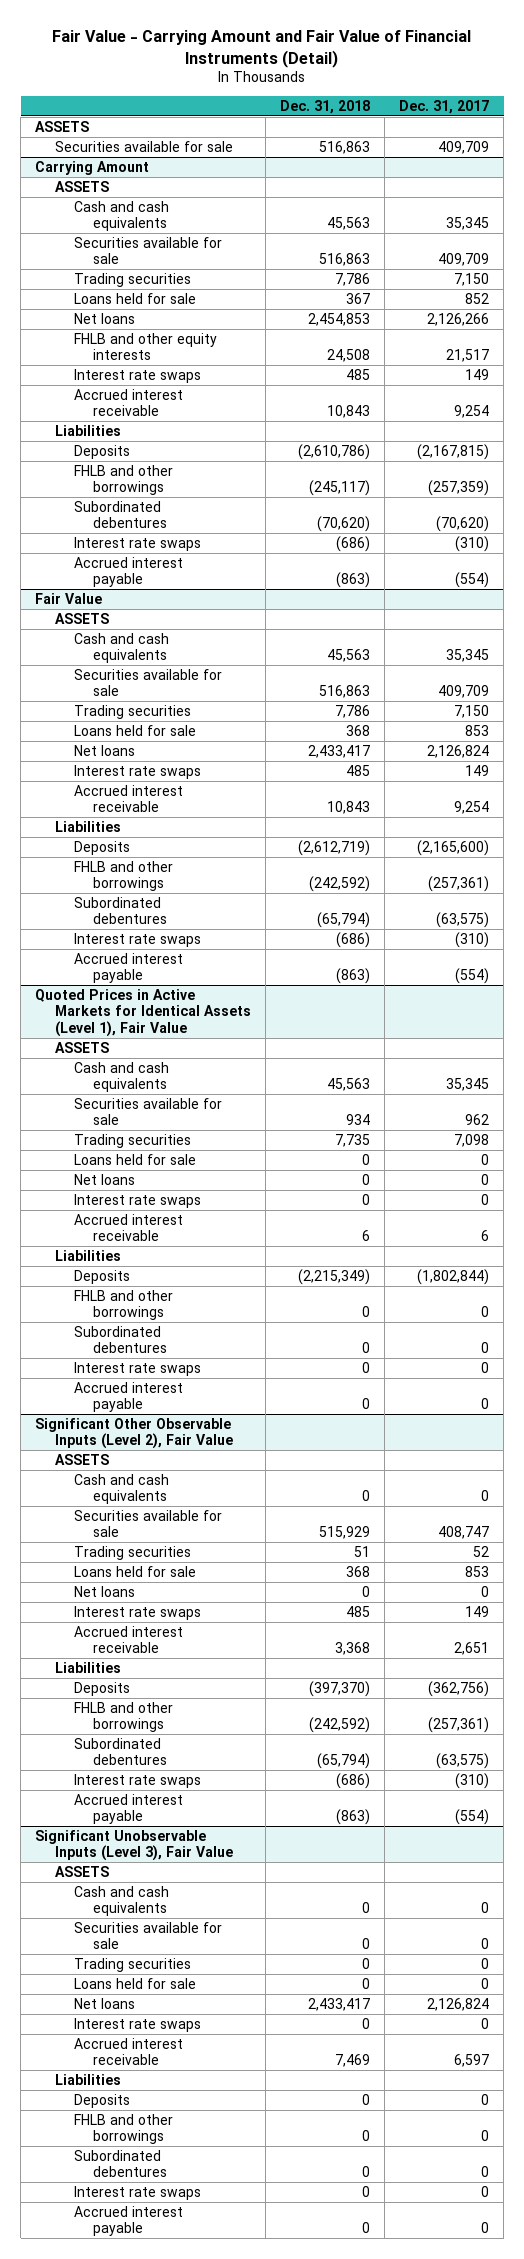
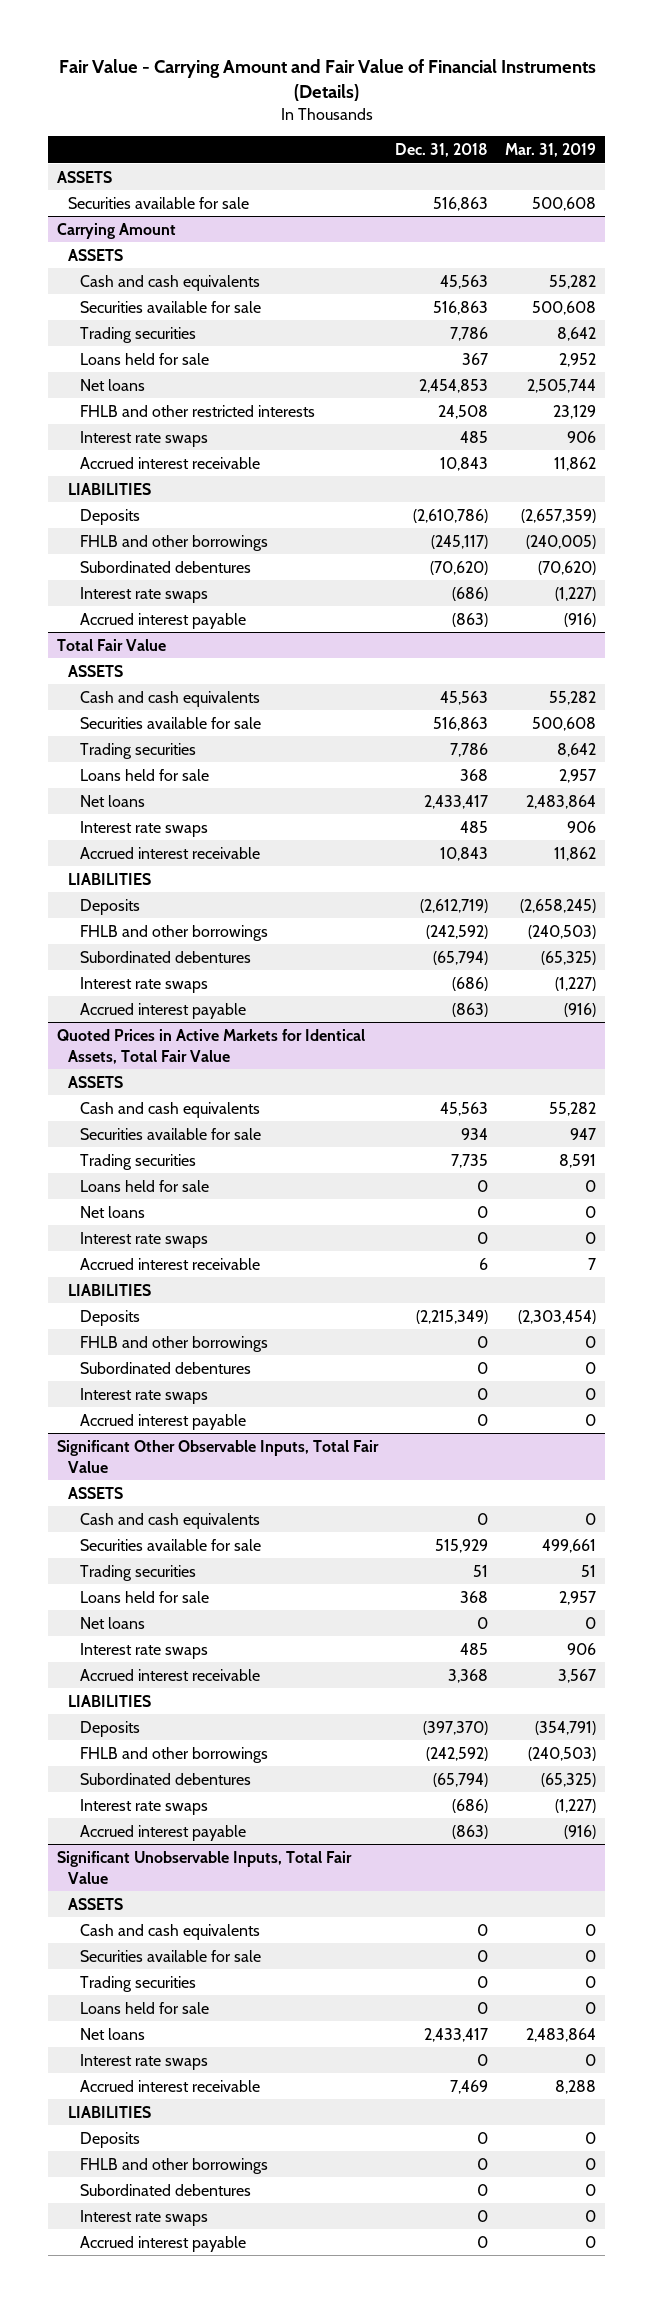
- Fair Value - Carrying Amount and Fair Value of Financial Instruments (Detail)
+ Fair Value - Carrying Amount and Fair Value of Financial Instruments (Details)
- | Dec. 31, 2018 | Dec. 31, 2017
+ | Dec. 31, 2018 | Mar. 31, 2019
@ Carrying Amount
- FHLB and other equity interests | 24,508 | 21,517
+ FHLB and other restricted interests | 24,508 | 23,129
- Liabilities
+ LIABILITIES
- Fair Value
+ Total Fair Value
- Liabilities
+ LIABILITIES
- Quoted Prices in Active Markets for Identical Assets (Level 1), Fair Value
+ Quoted Prices in Active Markets for Identical Assets, Total Fair Value
- Liabilities
+ LIABILITIES
- Significant Other Observable Inputs (Level 2), Fair Value
+ Significant Other Observable Inputs, Total Fair Value
- Liabilities
+ LIABILITIES
- Significant Unobservable Inputs (Level 3), Fair Value
+ Significant Unobservable Inputs, Total Fair Value
- Liabilities
+ LIABILITIES

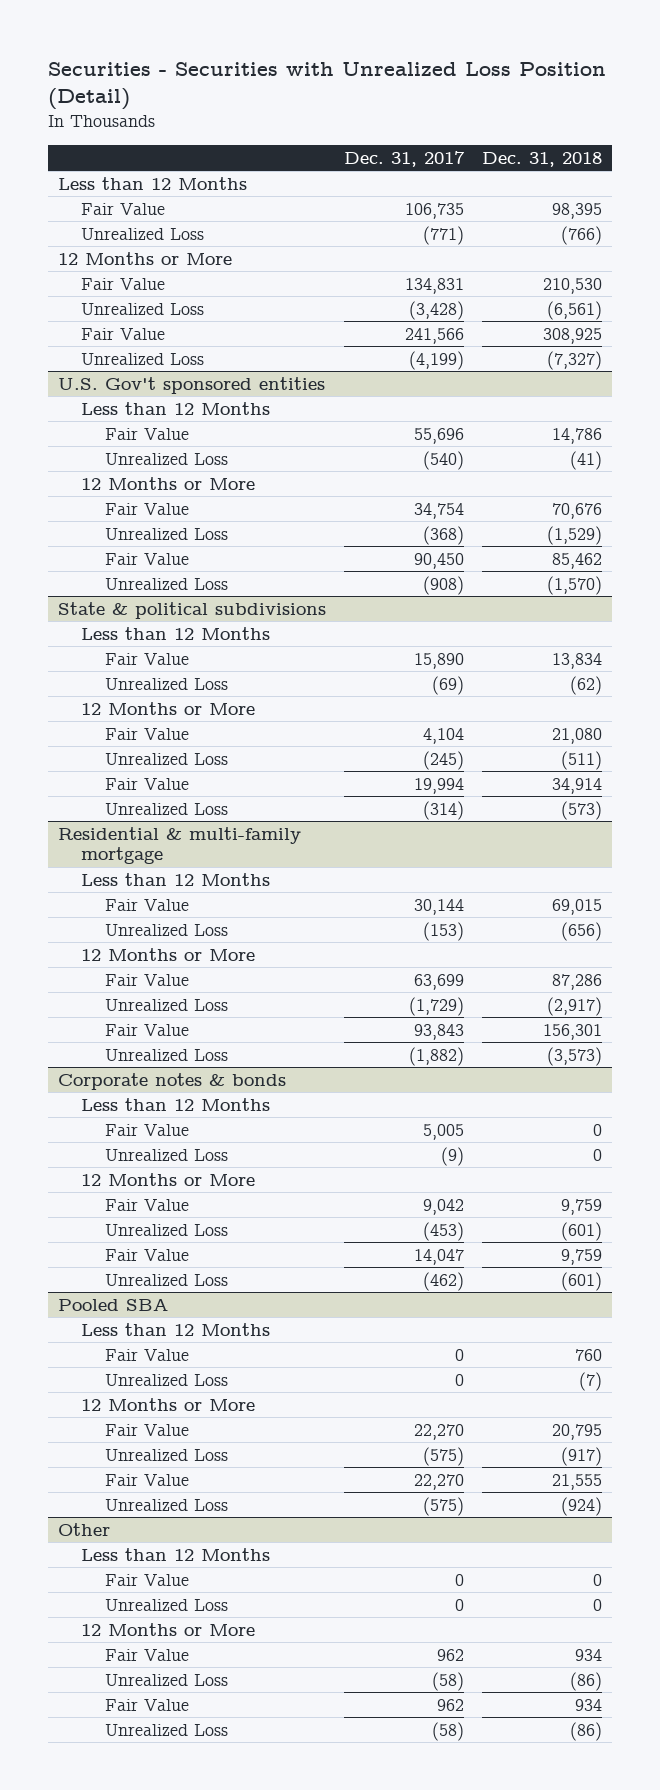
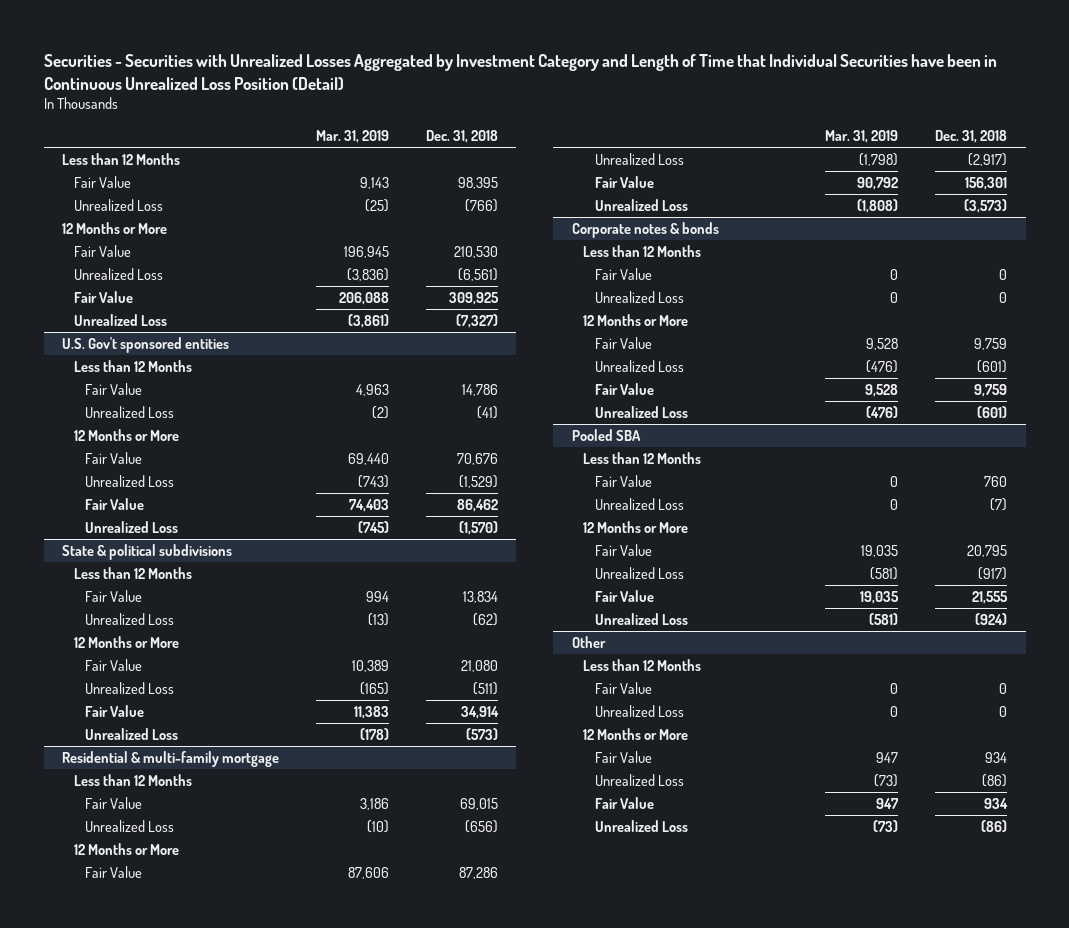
- Securities - Securities with Unrealized Loss Position (Detail)
+ Securities - Securities with Unrealized Losses Aggregated by Investment Category and Length of Time that Individual Securities have been in Continuous Unrealized Loss Position (Detail)
- | Dec. 31, 2017 | Dec. 31, 2018
+ | Mar. 31, 2019 | Dec. 31, 2018
- Fair Value | 241,566 | 308,925
+ Fair Value | 206,088 | 309,925
@ U.S. Gov't sponsored entities
- Fair Value | 90,450 | 85,462
+ Fair Value | 74,403 | 86,462

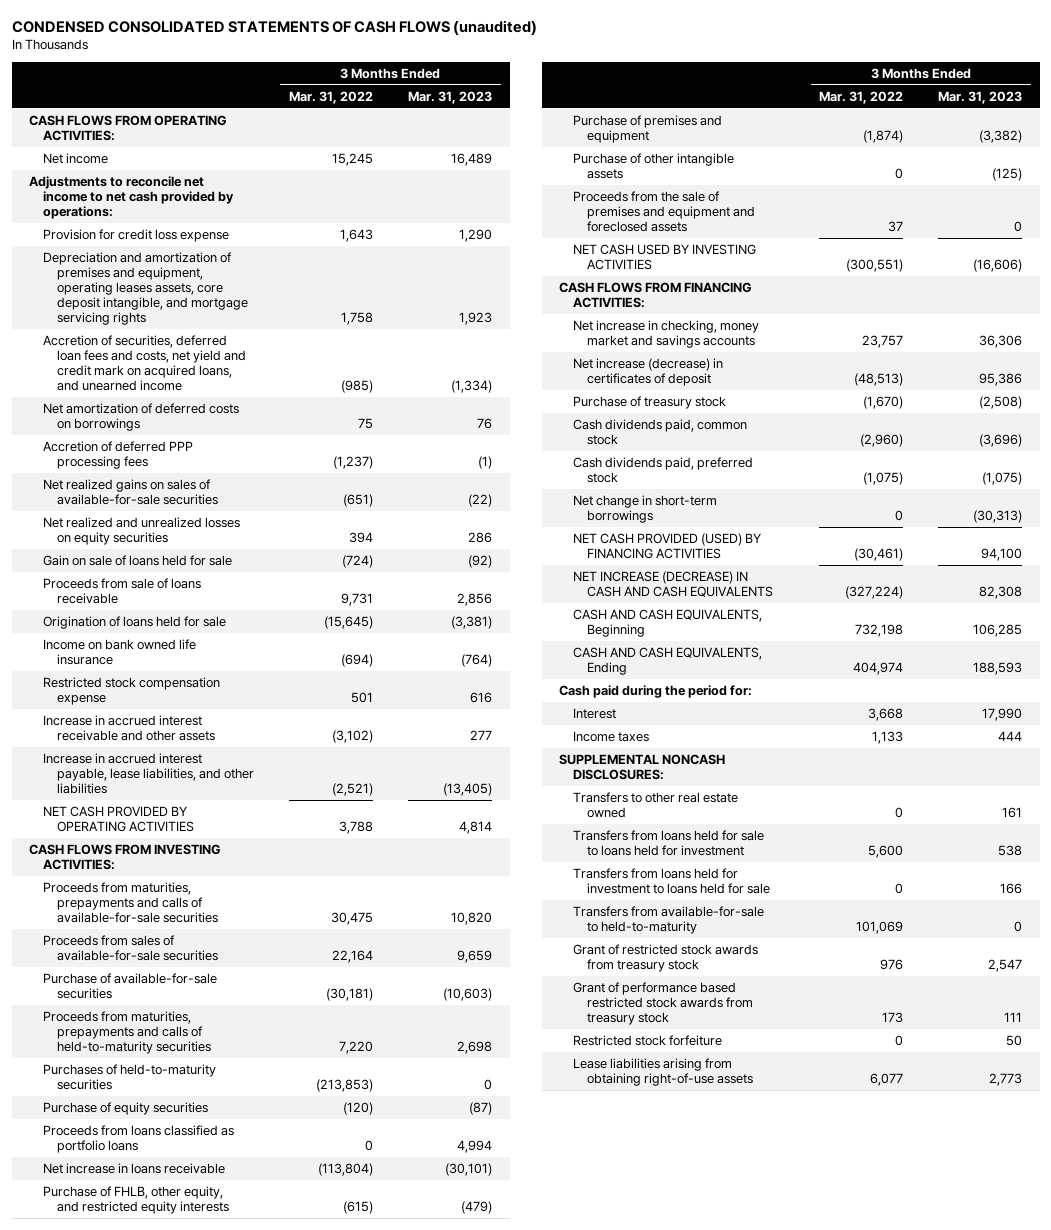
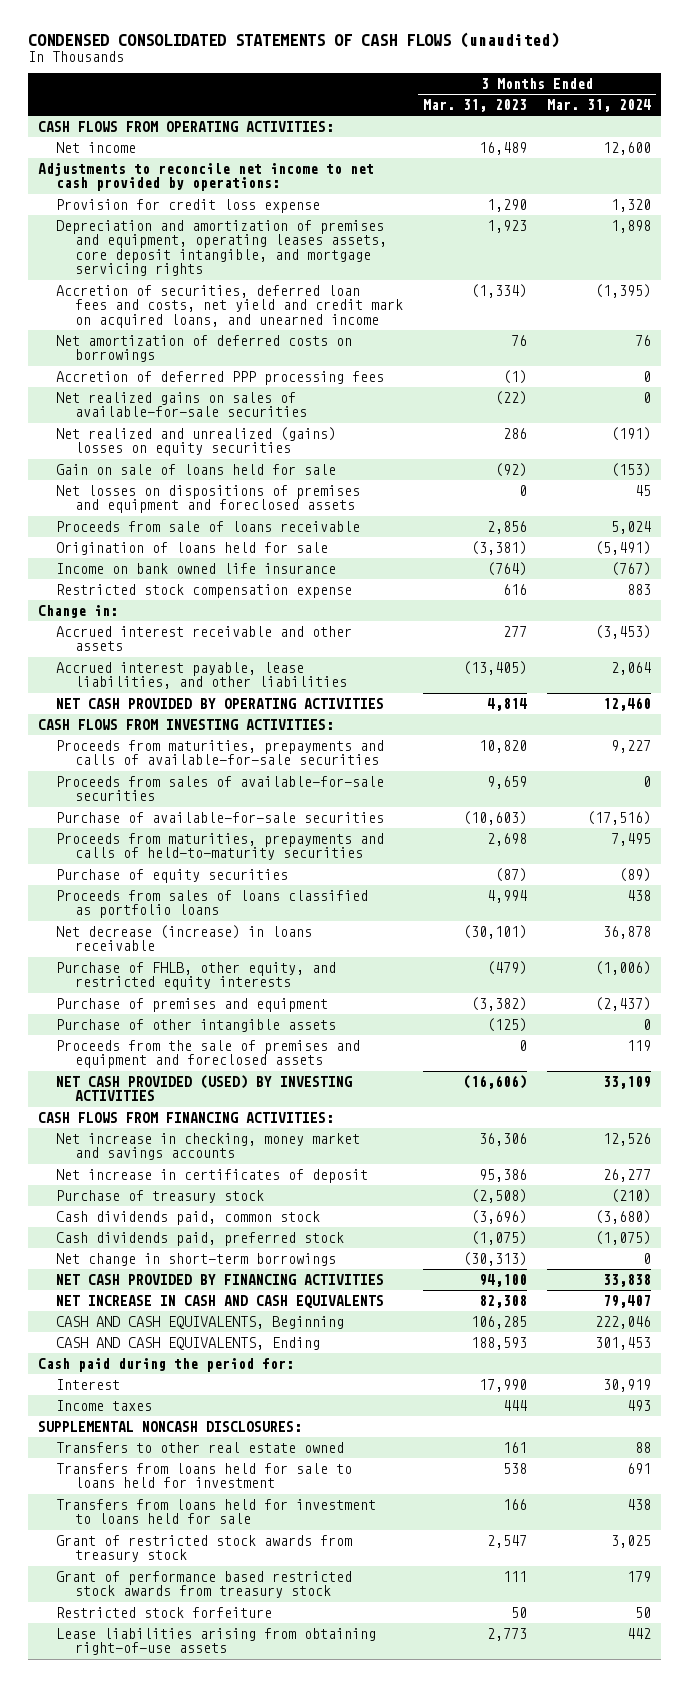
- | 3 Months Ended Mar. 31, 2022 | 3 Months Ended Mar. 31, 2023
+ | 3 Months Ended Mar. 31, 2023 | 3 Months Ended Mar. 31, 2024
- Net realized and unrealized losses on equity securities | 394 | 286
+ Net realized and unrealized (gains) losses on equity securities | 286 | (191)
+ Net losses on dispositions of premises and equipment and foreclosed assets | 0 | 45
- Increase in accrued interest receivable and other assets | (3,102) | 277
- Increase in accrued interest payable, lease liabilities, and other liabilities | (2,521) | (13,405)
+ Change in:
+ Accrued interest receivable and other assets | 277 | (3,453)
+ Accrued interest payable, lease liabilities, and other liabilities | (13,405) | 2,064
- Purchases of held-to-maturity securities | (213,853) | 0
- Proceeds from loans classified as portfolio loans | 0 | 4,994
- Net increase in loans receivable | (113,804) | (30,101)
+ Proceeds from sales of loans classified as portfolio loans | 4,994 | 438
+ Net decrease (increase) in loans receivable | (30,101) | 36,878
- NET CASH USED BY INVESTING ACTIVITIES | (300,551) | (16,606)
+ NET CASH PROVIDED (USED) BY INVESTING ACTIVITIES | (16,606) | 33,109
- Net increase (decrease) in certificates of deposit | (48,513) | 95,386
+ Net increase in certificates of deposit | 95,386 | 26,277
- NET CASH PROVIDED (USED) BY FINANCING ACTIVITIES | (30,461) | 94,100
- NET INCREASE (DECREASE) IN CASH AND CASH EQUIVALENTS | (327,224) | 82,308
+ NET CASH PROVIDED BY FINANCING ACTIVITIES | 94,100 | 33,838
+ NET INCREASE IN CASH AND CASH EQUIVALENTS | 82,308 | 79,407
- Transfers from available-for-sale to held-to-maturity | 101,069 | 0

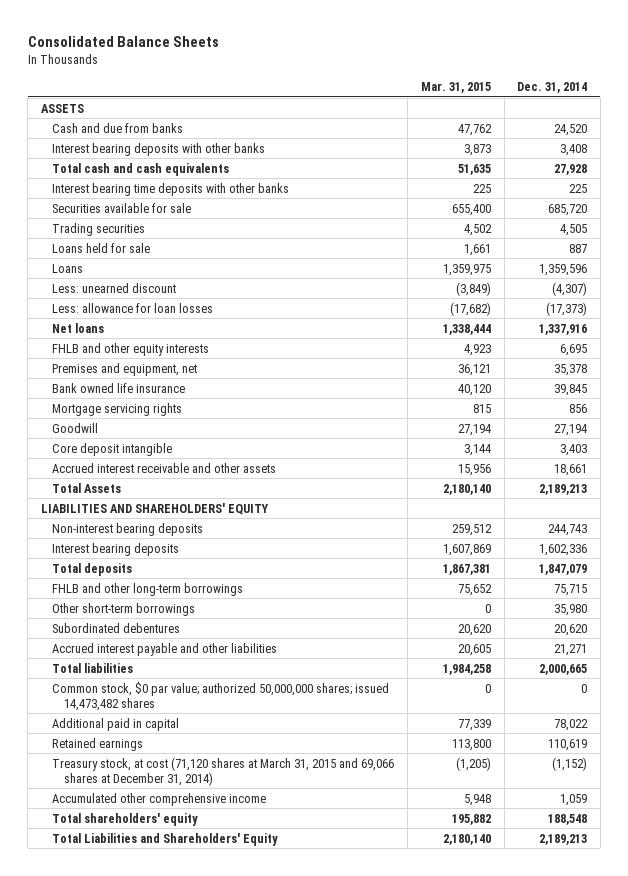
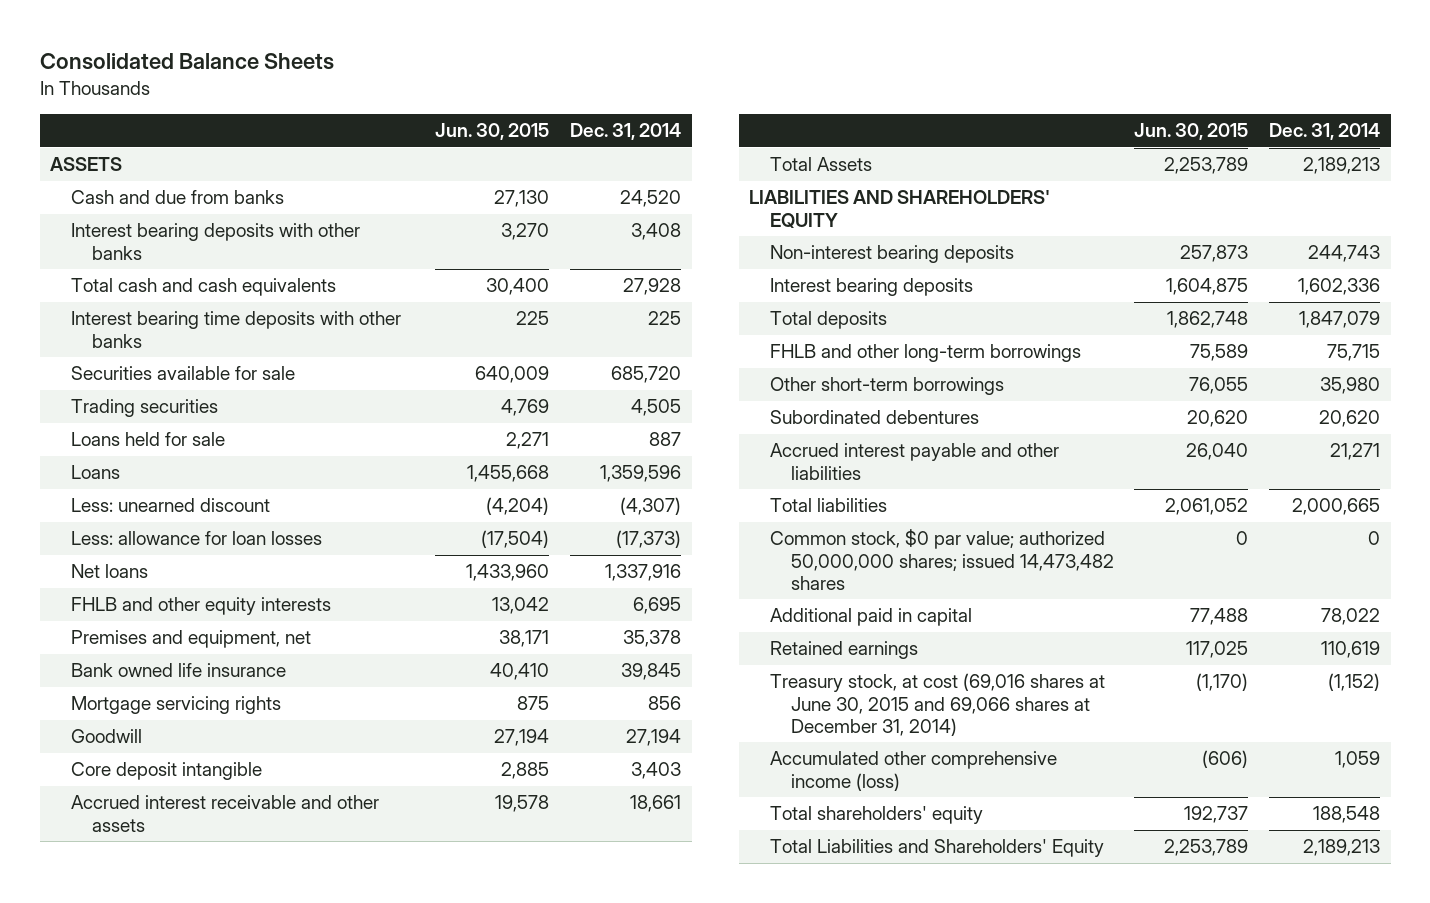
- | Mar. 31, 2015 | Dec. 31, 2014
+ | Jun. 30, 2015 | Dec. 31, 2014
- Treasury stock, at cost (71,120 shares at March 31, 2015 and 69,066 shares at December 31, 2014) | (1,205) | (1,152)
- Accumulated other comprehensive income | 5,948 | 1,059
+ Treasury stock, at cost (69,016 shares at June 30, 2015 and 69,066 shares at December 31, 2014) | (1,170) | (1,152)
+ Accumulated other comprehensive income (loss) | (606) | 1,059

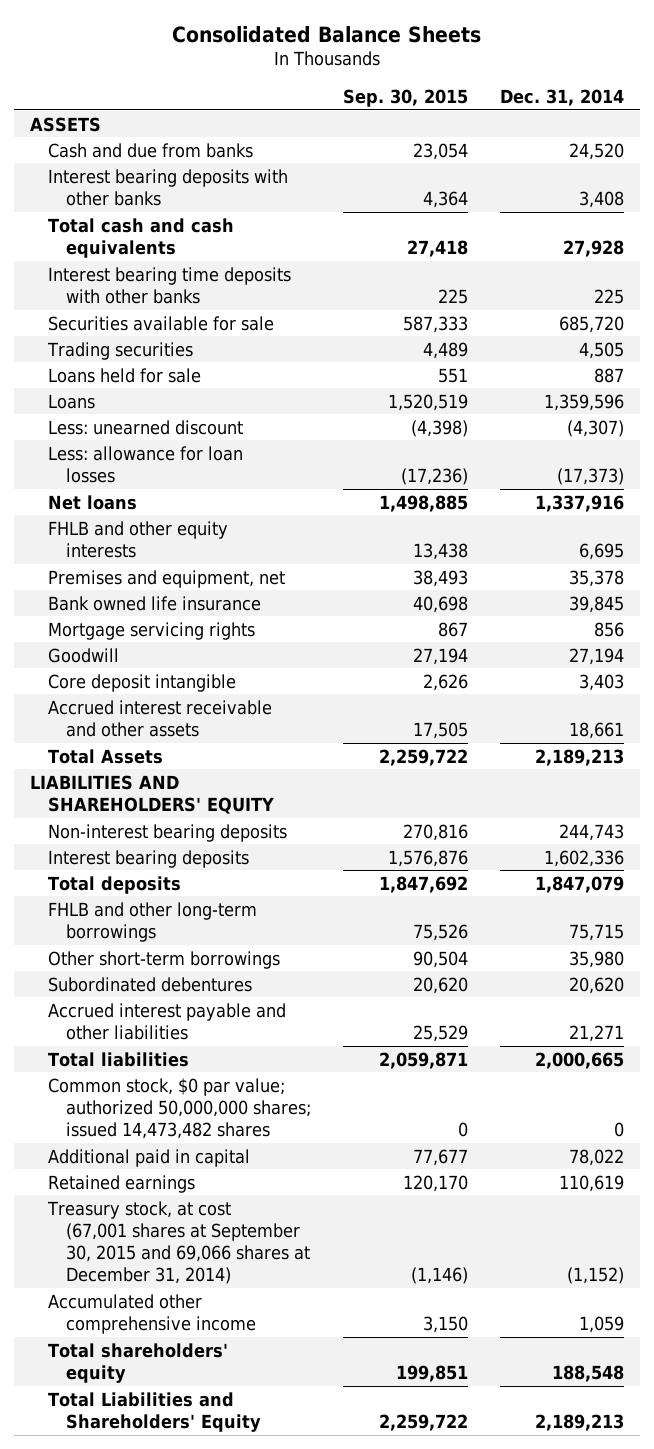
- | Jun. 30, 2015 | Dec. 31, 2014
+ | Sep. 30, 2015 | Dec. 31, 2014
- Treasury stock, at cost (69,016 shares at June 30, 2015 and 69,066 shares at December 31, 2014) | (1,170) | (1,152)
- Accumulated other comprehensive income (loss) | (606) | 1,059
+ Treasury stock, at cost (67,001 shares at September 30, 2015 and 69,066 shares at December 31, 2014) | (1,146) | (1,152)
+ Accumulated other comprehensive income | 3,150 | 1,059

